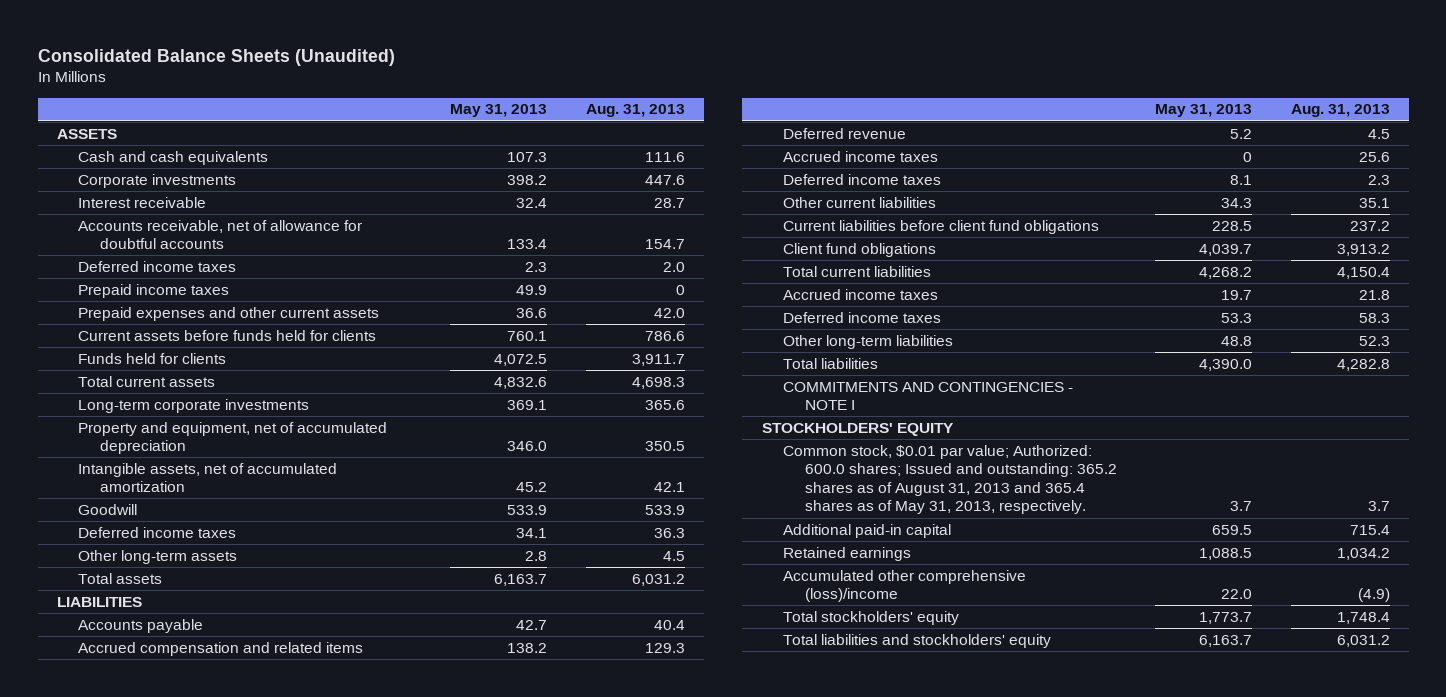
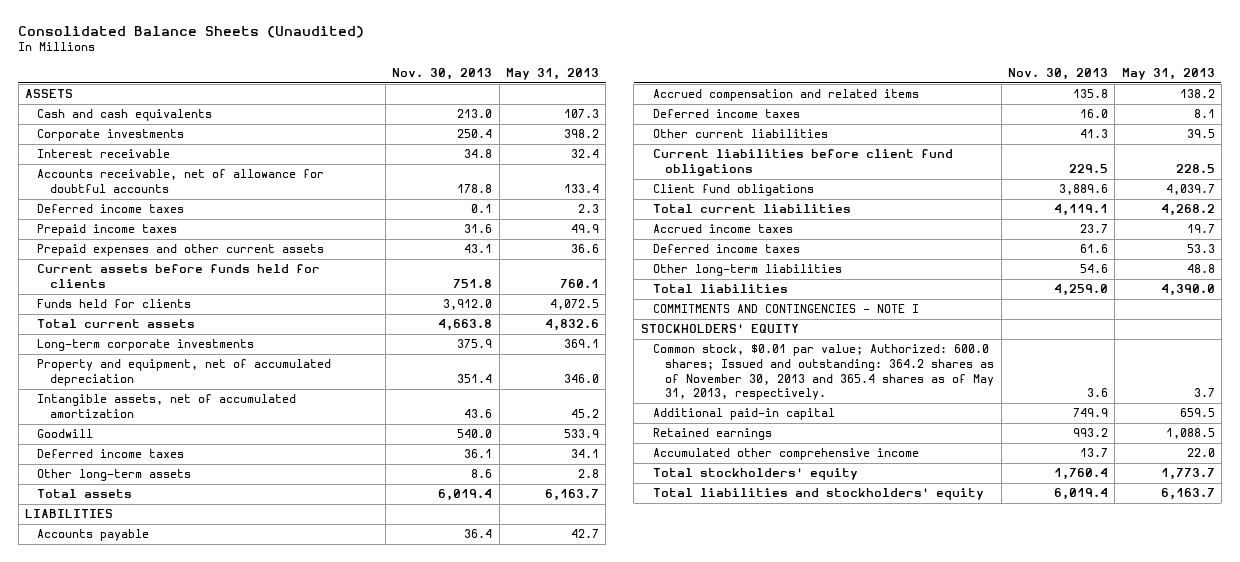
- | May 31, 2013 | Aug. 31, 2013
+ | Nov. 30, 2013 | May 31, 2013
- Deferred revenue | 5.2 | 4.5
- Accrued income taxes | 0 | 25.6
- Other current liabilities | 34.3 | 35.1
+ Other current liabilities | 41.3 | 39.5
- Common stock, $0.01 par value; Authorized: 600.0 shares; Issued and outstanding: 365.2 shares as of August 31, 2013 and 365.4 shares as of May 31, 2013, respectively. | 3.7 | 3.7
+ Common stock, $0.01 par value; Authorized: 600.0 shares; Issued and outstanding: 364.2 shares as of November 30, 2013 and 365.4 shares as of May 31, 2013, respectively. | 3.6 | 3.7
- Accumulated other comprehensive (loss)/income | 22.0 | (4.9)
+ Accumulated other comprehensive income | 13.7 | 22.0

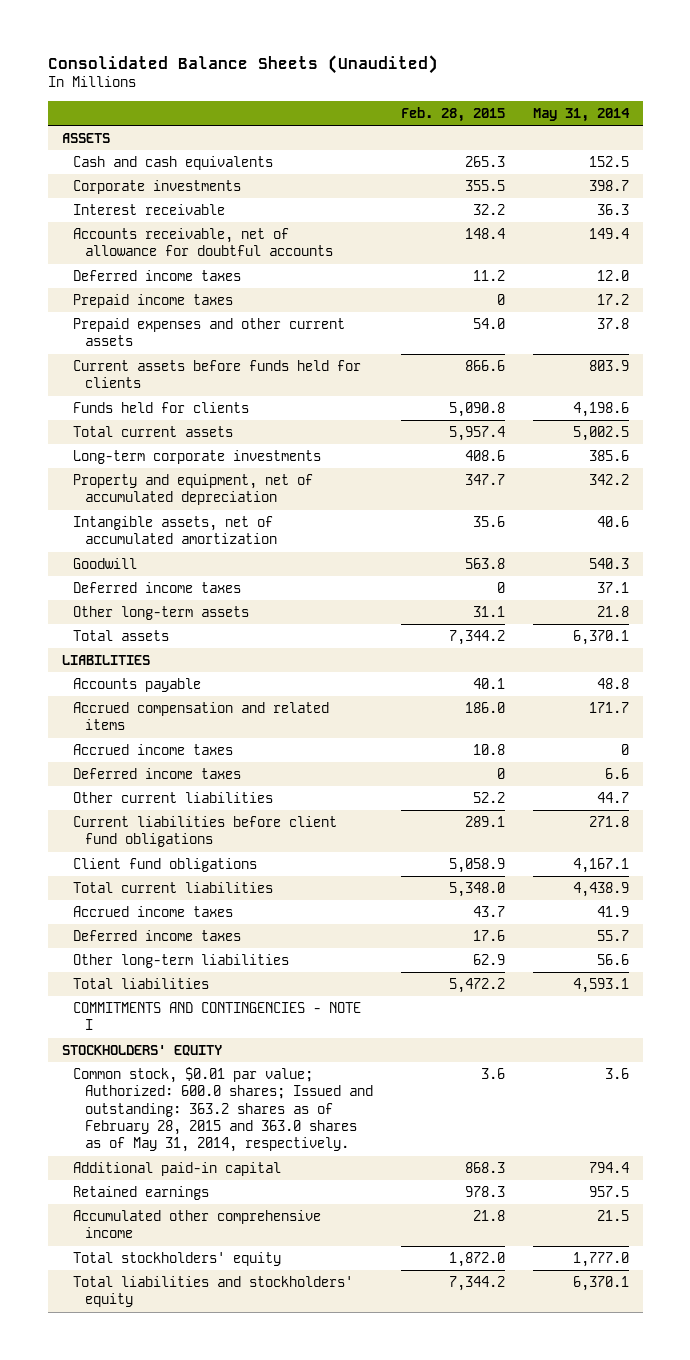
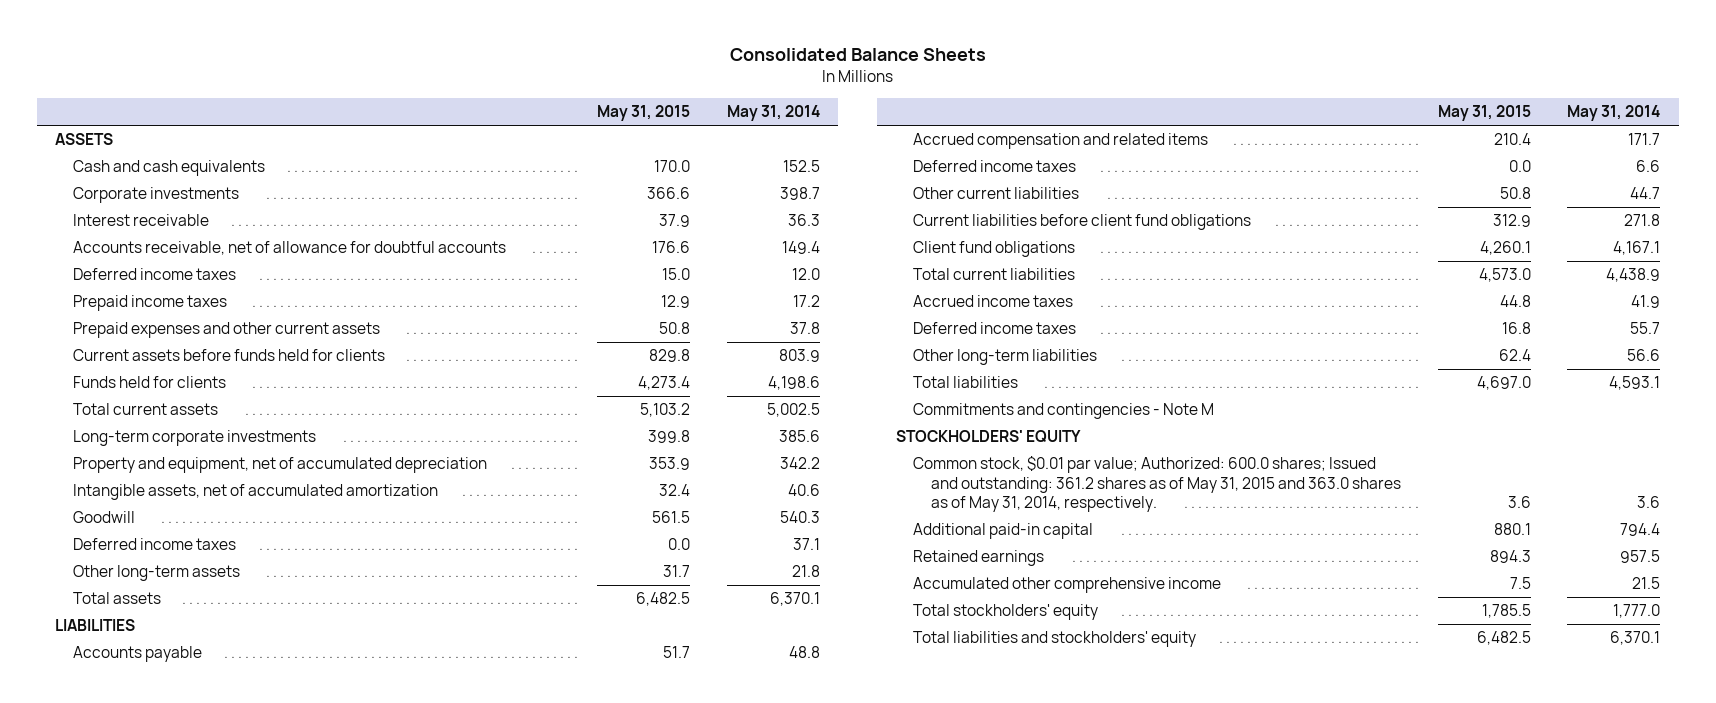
- Consolidated Balance Sheets (Unaudited)
+ Consolidated Balance Sheets
- | Feb. 28, 2015 | May 31, 2014
+ | May 31, 2015 | May 31, 2014
- Accrued income taxes | 10.8 | 0
- COMMITMENTS AND CONTINGENCIES - NOTE I
+ Commitments and contingencies - Note M
- Common stock, $0.01 par value; Authorized: 600.0 shares; Issued and outstanding: 363.2 shares as of February 28, 2015 and 363.0 shares as of May 31, 2014, respectively. | 3.6 | 3.6
+ Common stock, $0.01 par value; Authorized: 600.0 shares; Issued and outstanding: 361.2 shares as of May 31, 2015 and 363.0 shares as of May 31, 2014, respectively. | 3.6 | 3.6

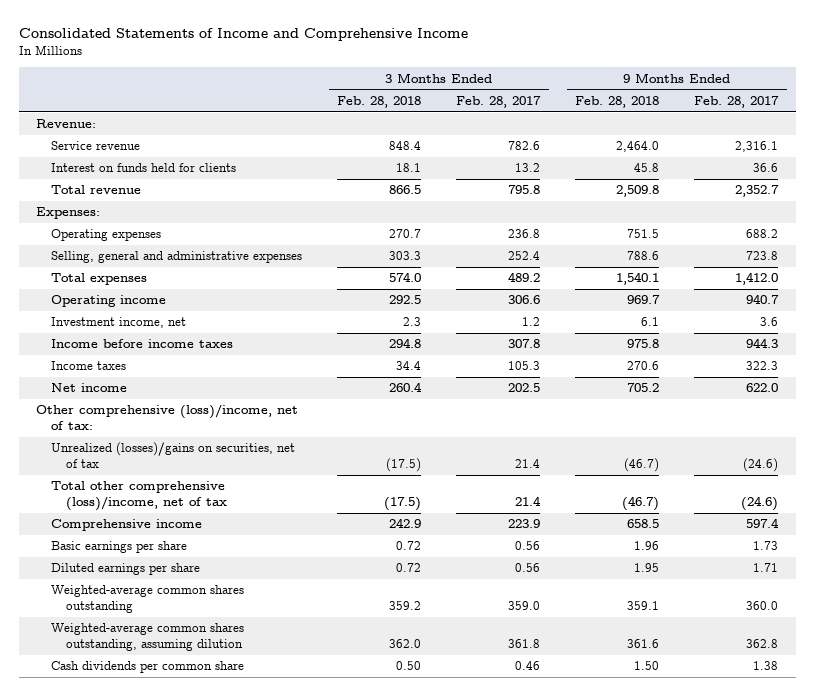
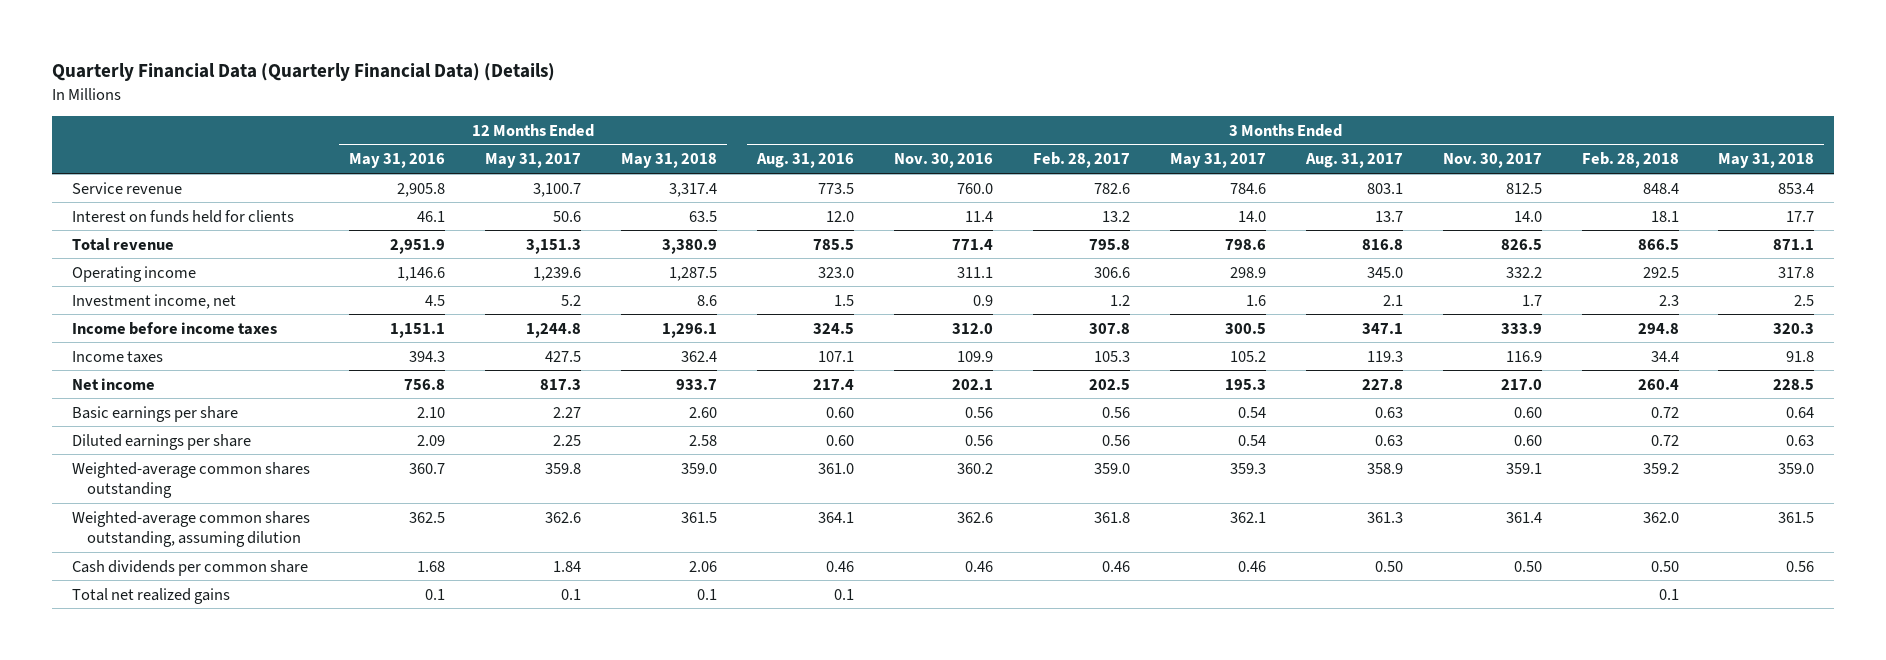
- Consolidated Statements of Income and Comprehensive Income
+ Quarterly Financial Data (Quarterly Financial Data) (Details)
- | 3 Months Ended Feb. 28, 2018 | 3 Months Ended Feb. 28, 2017 | 9 Months Ended Feb. 28, 2018 | 9 Months Ended Feb. 28, 2017
+ | 12 Months Ended May 31, 2016 | 12 Months Ended May 31, 2017 | 12 Months Ended May 31, 2018 | 3 Months Ended Aug. 31, 2016 | 3 Months Ended Nov. 30, 2016 | 3 Months Ended Feb. 28, 2017 | 3 Months Ended May 31, 2017 | 3 Months Ended Aug. 31, 2017 | 3 Months Ended Nov. 30, 2017 | 3 Months Ended Feb. 28, 2018 | 3 Months Ended May 31, 2018
- Revenue:
- Expenses:
- Operating expenses | 270.7 | 236.8 | 751.5 | 688.2
- Selling, general and administrative expenses | 303.3 | 252.4 | 788.6 | 723.8
- Total expenses | 574.0 | 489.2 | 1,540.1 | 1,412.0
- Other comprehensive (loss)/income, net of tax:
- Unrealized (losses)/gains on securities, net of tax | (17.5) | 21.4 | (46.7) | (24.6)
- Total other comprehensive (loss)/income, net of tax | (17.5) | 21.4 | (46.7) | (24.6)
- Comprehensive income | 242.9 | 223.9 | 658.5 | 597.4
+ Total net realized gains | 0.1 | 0.1 | 0.1 | 0.1 | | | | | | 0.1 |

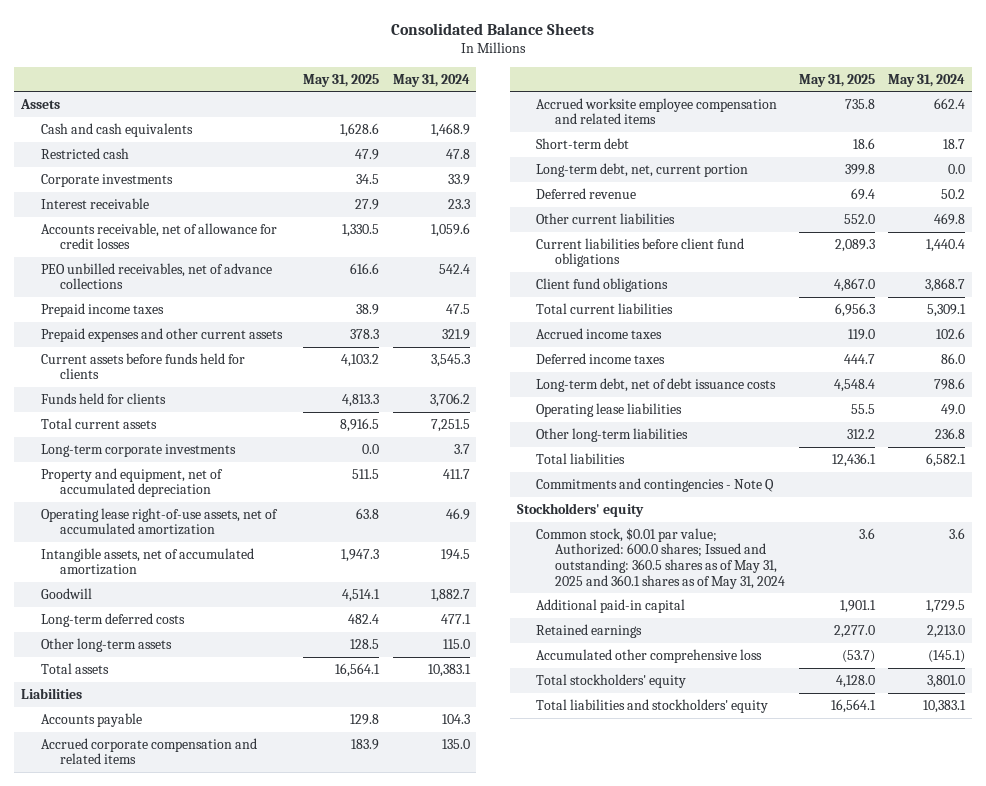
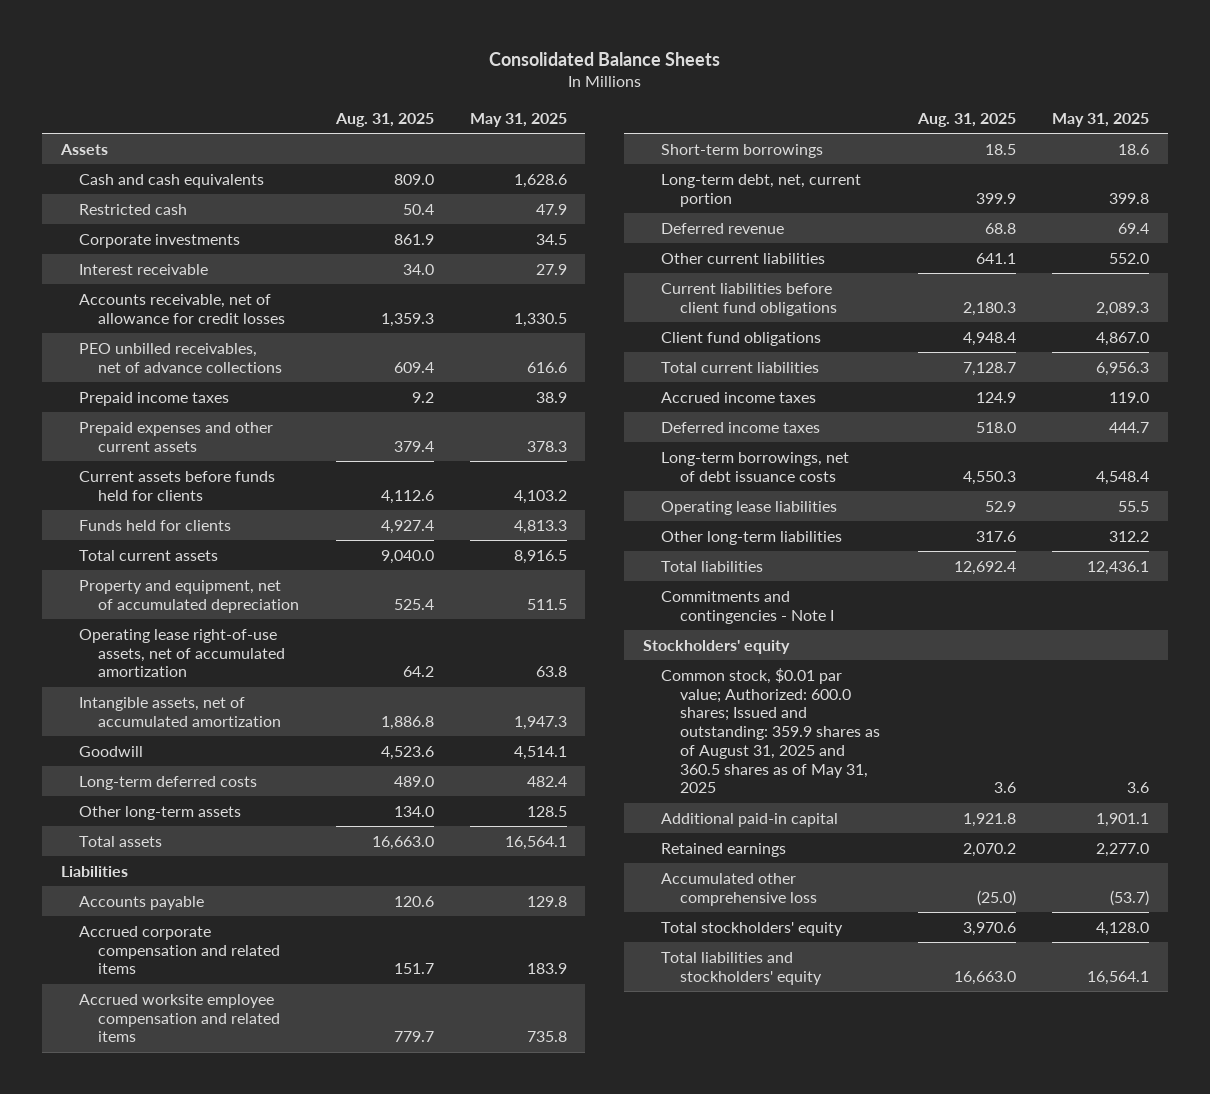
- | May 31, 2025 | May 31, 2024
+ | Aug. 31, 2025 | May 31, 2025
- Long-term corporate investments | 0.0 | 3.7
- Short-term debt | 18.6 | 18.7
+ Short-term borrowings | 18.5 | 18.6
- Long-term debt, net of debt issuance costs | 4,548.4 | 798.6
+ Long-term borrowings, net of debt issuance costs | 4,550.3 | 4,548.4
- Commitments and contingencies - Note Q
+ Commitments and contingencies - Note I
- Common stock, $0.01 par value; Authorized: 600.0 shares; Issued and outstanding: 360.5 shares as of May 31, 2025 and 360.1 shares as of May 31, 2024 | 3.6 | 3.6
+ Common stock, $0.01 par value; Authorized: 600.0 shares; Issued and outstanding: 359.9 shares as of August 31, 2025 and 360.5 shares as of May 31, 2025 | 3.6 | 3.6

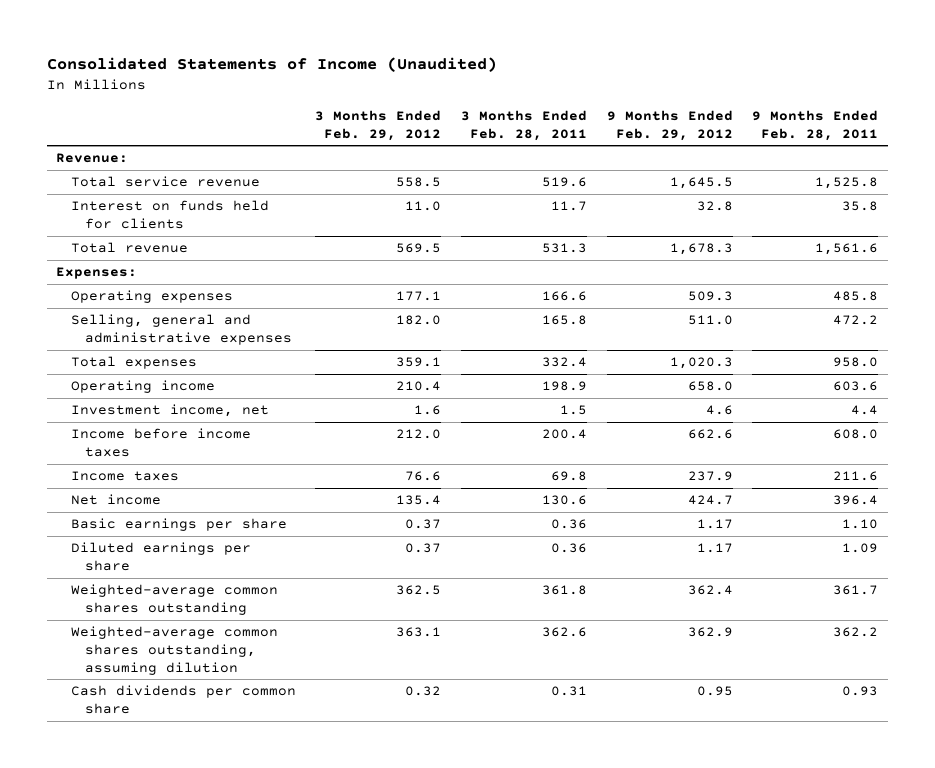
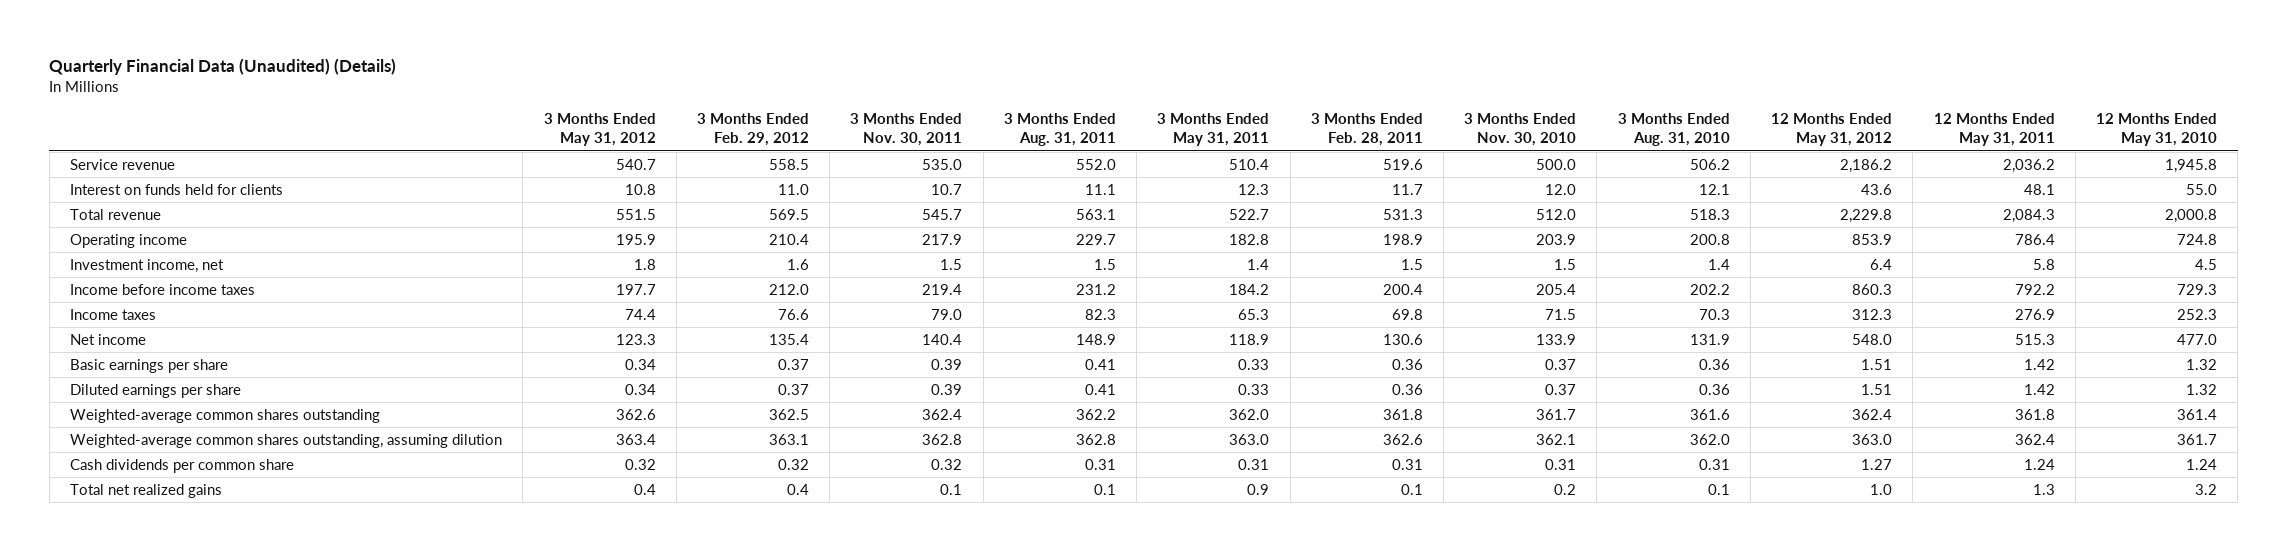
- Consolidated Statements of Income (Unaudited)
+ Quarterly Financial Data (Unaudited) (Details)
- | 3 Months Ended Feb. 29, 2012 | 3 Months Ended Feb. 28, 2011 | 9 Months Ended Feb. 29, 2012 | 9 Months Ended Feb. 28, 2011
+ | 3 Months Ended May 31, 2012 | 3 Months Ended Feb. 29, 2012 | 3 Months Ended Nov. 30, 2011 | 3 Months Ended Aug. 31, 2011 | 3 Months Ended May 31, 2011 | 3 Months Ended Feb. 28, 2011 | 3 Months Ended Nov. 30, 2010 | 3 Months Ended Aug. 31, 2010 | 12 Months Ended May 31, 2012 | 12 Months Ended May 31, 2011 | 12 Months Ended May 31, 2010
- Revenue:
- Total service revenue | 558.5 | 519.6 | 1,645.5 | 1,525.8
+ Service revenue | 540.7 | 558.5 | 535.0 | 552.0 | 510.4 | 519.6 | 500.0 | 506.2 | 2,186.2 | 2,036.2 | 1,945.8
- Expenses:
- Operating expenses | 177.1 | 166.6 | 509.3 | 485.8
- Selling, general and administrative expenses | 182.0 | 165.8 | 511.0 | 472.2
- Total expenses | 359.1 | 332.4 | 1,020.3 | 958.0
+ Total net realized gains | 0.4 | 0.4 | 0.1 | 0.1 | 0.9 | 0.1 | 0.2 | 0.1 | 1.0 | 1.3 | 3.2

